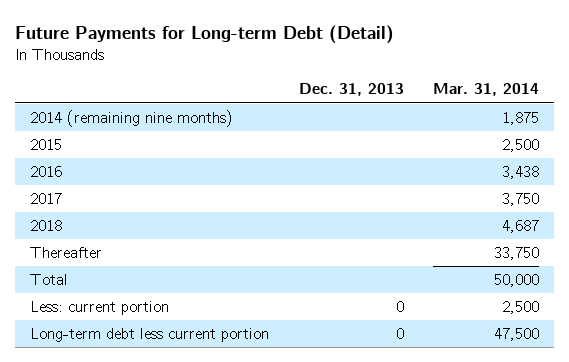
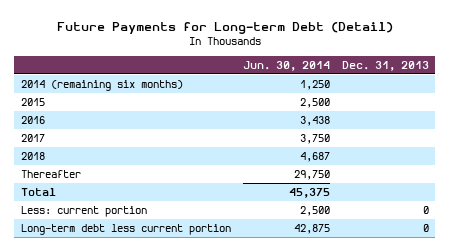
- | Dec. 31, 2013 | Mar. 31, 2014
+ | Jun. 30, 2014 | Dec. 31, 2013
- 2014 (remaining nine months) | | 1,875
+ 2014 (remaining six months) | 1,250 |

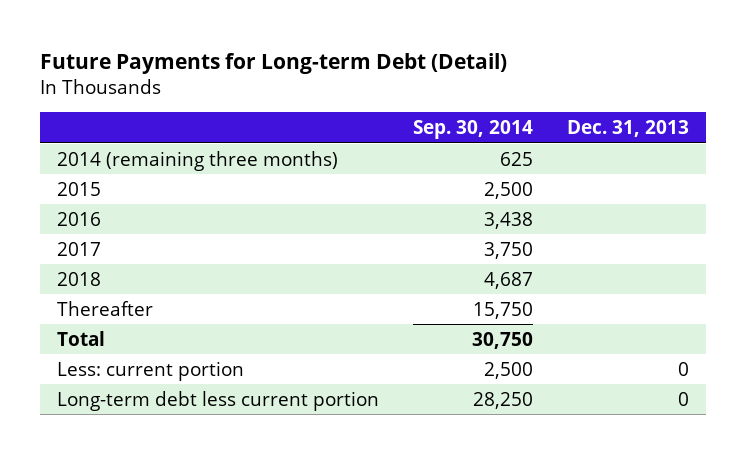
- | Jun. 30, 2014 | Dec. 31, 2013
+ | Sep. 30, 2014 | Dec. 31, 2013
- 2014 (remaining six months) | 1,250 |
+ 2014 (remaining three months) | 625 |

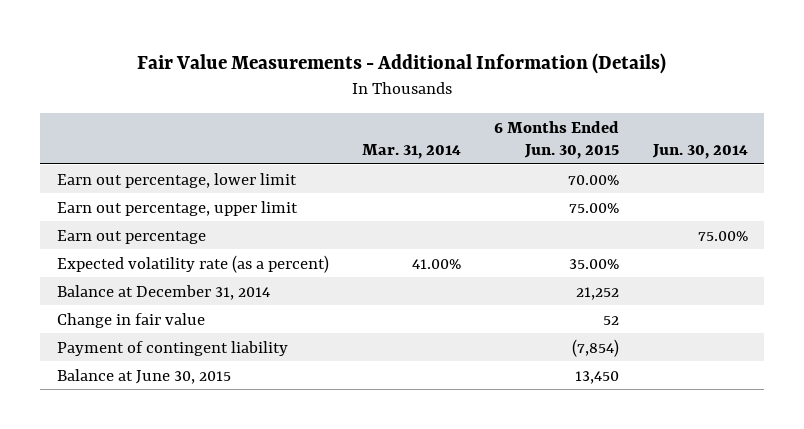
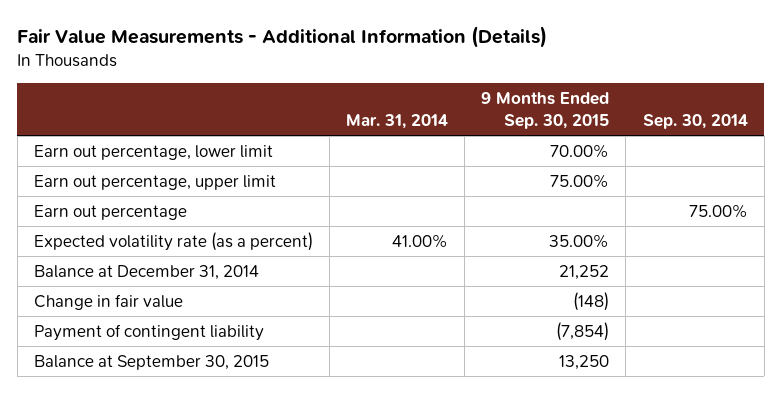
- | Mar. 31, 2014 | 6 Months Ended Jun. 30, 2015 | Jun. 30, 2014
+ | Mar. 31, 2014 | 9 Months Ended Sep. 30, 2015 | Sep. 30, 2014
- Balance at June 30, 2015 | | 13,450 |
+ Balance at September 30, 2015 | | 13,250 |

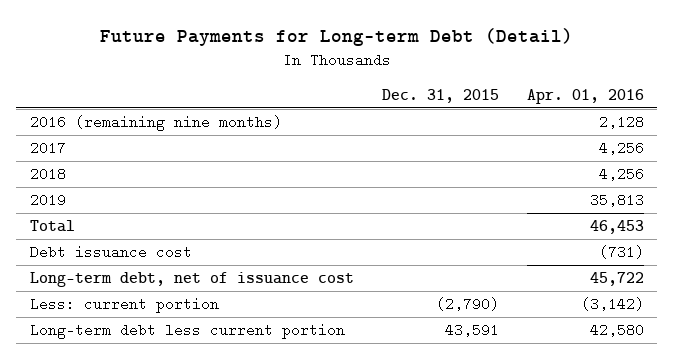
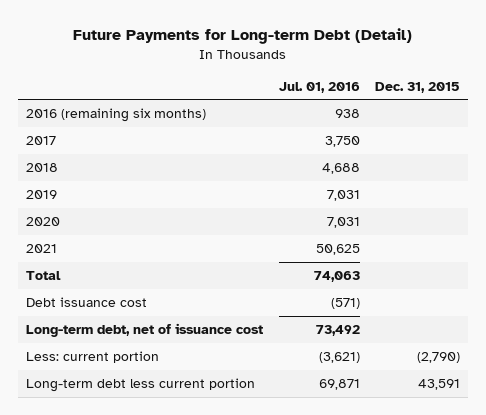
- | Dec. 31, 2015 | Apr. 01, 2016
+ | Jul. 01, 2016 | Dec. 31, 2015
- 2016 (remaining nine months) | | 2,128
+ 2016 (remaining six months) | 938 |
+ 2020 | 7,031 |
+ 2021 | 50,625 |

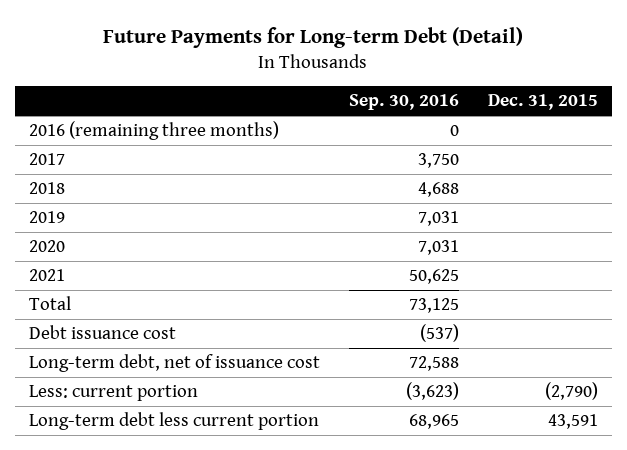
- | Jul. 01, 2016 | Dec. 31, 2015
+ | Sep. 30, 2016 | Dec. 31, 2015
- 2016 (remaining six months) | 938 |
+ 2016 (remaining three months) | 0 |

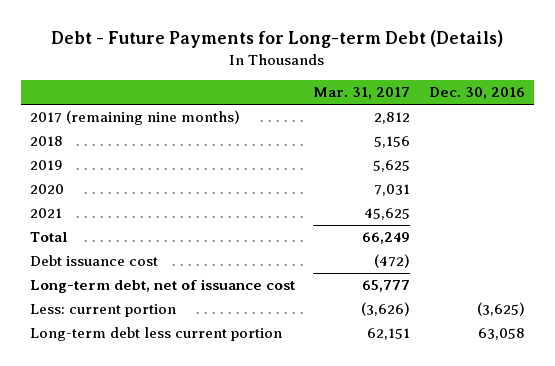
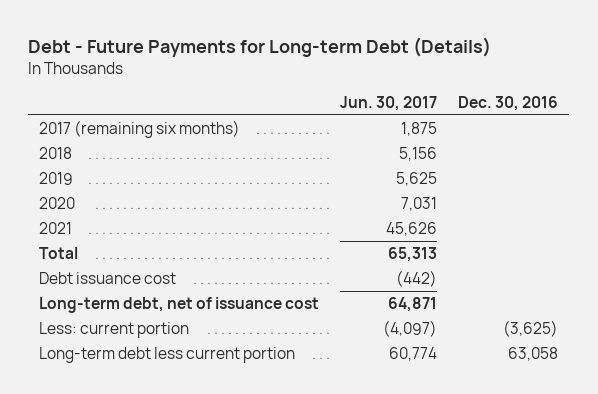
- | Mar. 31, 2017 | Dec. 30, 2016
+ | Jun. 30, 2017 | Dec. 30, 2016
- 2017 (remaining nine months) | 2,812 |
+ 2017 (remaining six months) | 1,875 |

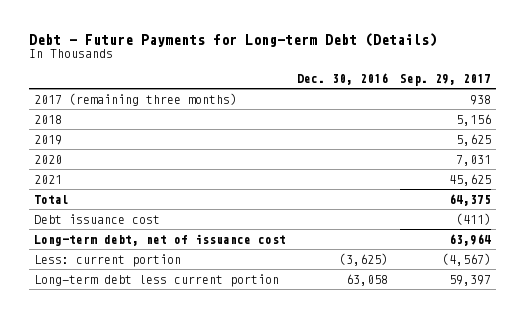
- | Jun. 30, 2017 | Dec. 30, 2016
+ | Dec. 30, 2016 | Sep. 29, 2017
- 2017 (remaining six months) | 1,875 |
+ 2017 (remaining three months) | | 938

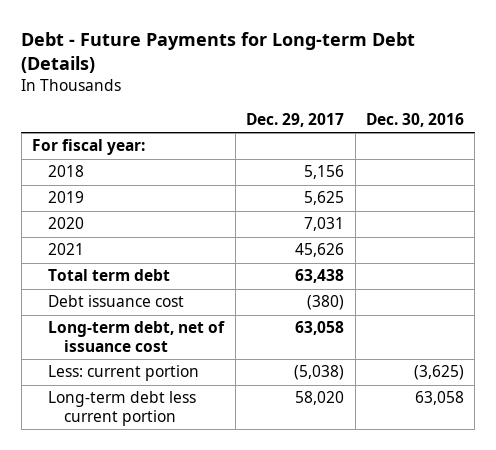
- | Dec. 30, 2016 | Sep. 29, 2017
+ | Dec. 29, 2017 | Dec. 30, 2016
- 2017 (remaining three months) | | 938
+ For fiscal year:
- Total | | 64,375
+ Total term debt | 63,438 |

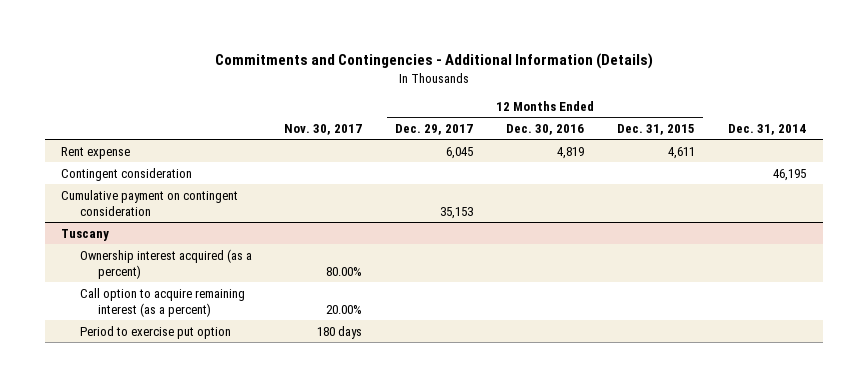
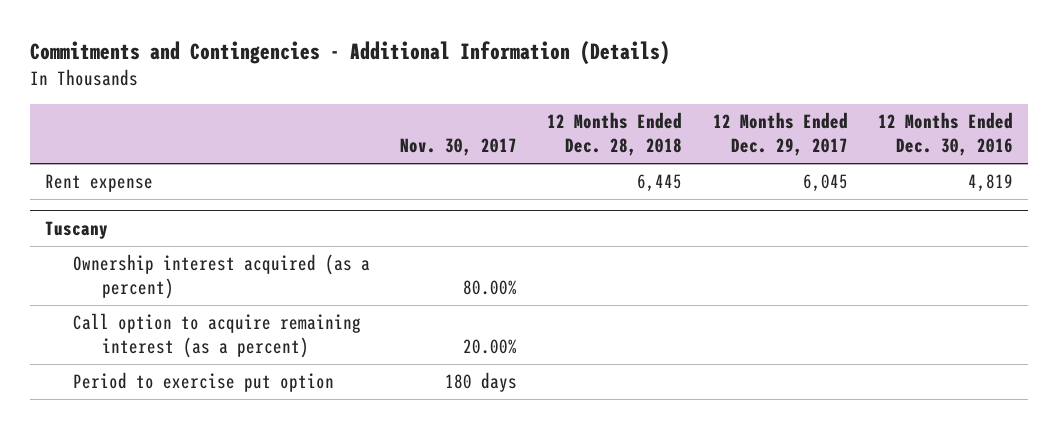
- | Nov. 30, 2017 | 12 Months Ended Dec. 29, 2017 | 12 Months Ended Dec. 30, 2016 | 12 Months Ended Dec. 31, 2015 | Dec. 31, 2014
+ | Nov. 30, 2017 | 12 Months Ended Dec. 28, 2018 | 12 Months Ended Dec. 29, 2017 | 12 Months Ended Dec. 30, 2016
- Contingent consideration | | | | | 46,195
- Cumulative payment on contingent consideration | | 35,153 | | |

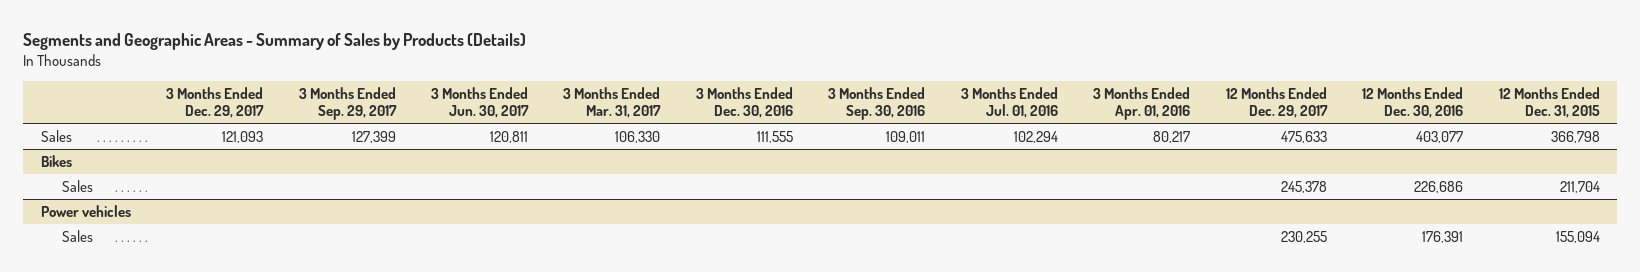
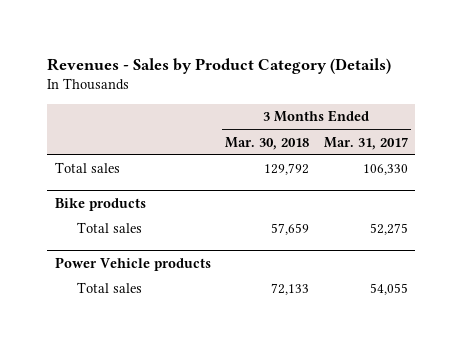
- Segments and Geographic Areas - Summary of Sales by Products (Details)
+ Revenues - Sales by Product Category (Details)
- | 3 Months Ended Dec. 29, 2017 | 3 Months Ended Sep. 29, 2017 | 3 Months Ended Jun. 30, 2017 | 3 Months Ended Mar. 31, 2017 | 3 Months Ended Dec. 30, 2016 | 3 Months Ended Sep. 30, 2016 | 3 Months Ended Jul. 01, 2016 | 3 Months Ended Apr. 01, 2016 | 12 Months Ended Dec. 29, 2017 | 12 Months Ended Dec. 30, 2016 | 12 Months Ended Dec. 31, 2015
+ | 3 Months Ended Mar. 30, 2018 | 3 Months Ended Mar. 31, 2017
- Sales | 121,093 | 127,399 | 120,811 | 106,330 | 111,555 | 109,011 | 102,294 | 80,217 | 475,633 | 403,077 | 366,798
- Bikes
- Sales | | | | | | | | | 245,378 | 226,686 | 211,704
- Power vehicles
- Sales | | | | | | | | | 230,255 | 176,391 | 155,094
+ Total sales | 129,792 | 106,330
+ Bike products
+ Total sales | 57,659 | 52,275
+ Power Vehicle products
+ Total sales | 72,133 | 54,055

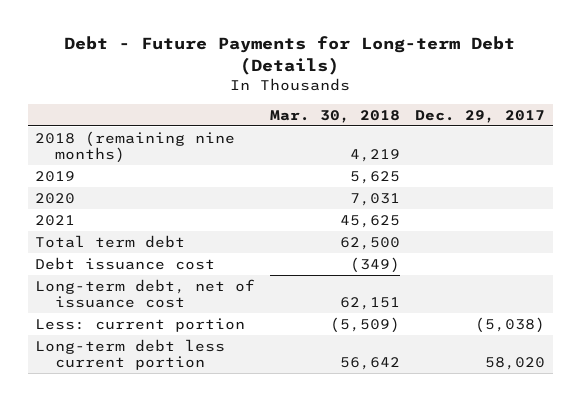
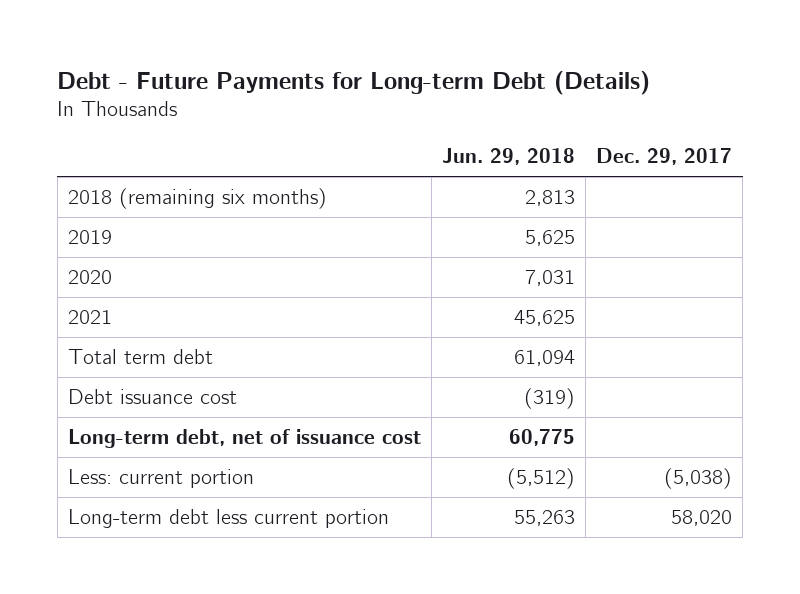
- | Mar. 30, 2018 | Dec. 29, 2017
+ | Jun. 29, 2018 | Dec. 29, 2017
- 2018 (remaining nine months) | 4,219 |
+ 2018 (remaining six months) | 2,813 |

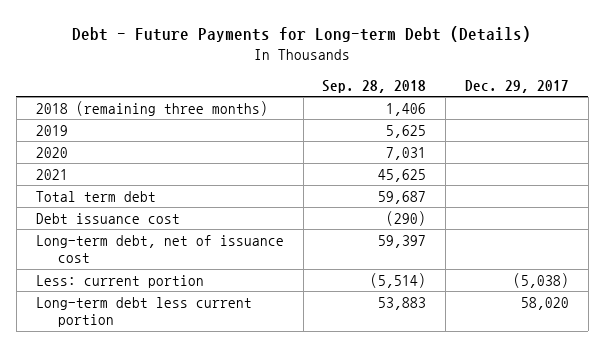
- | Jun. 29, 2018 | Dec. 29, 2017
+ | Sep. 28, 2018 | Dec. 29, 2017
- 2018 (remaining six months) | 2,813 |
+ 2018 (remaining three months) | 1,406 |

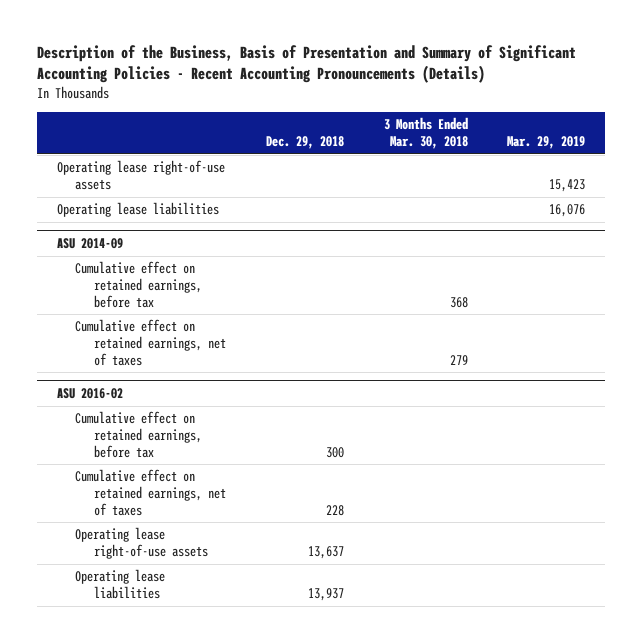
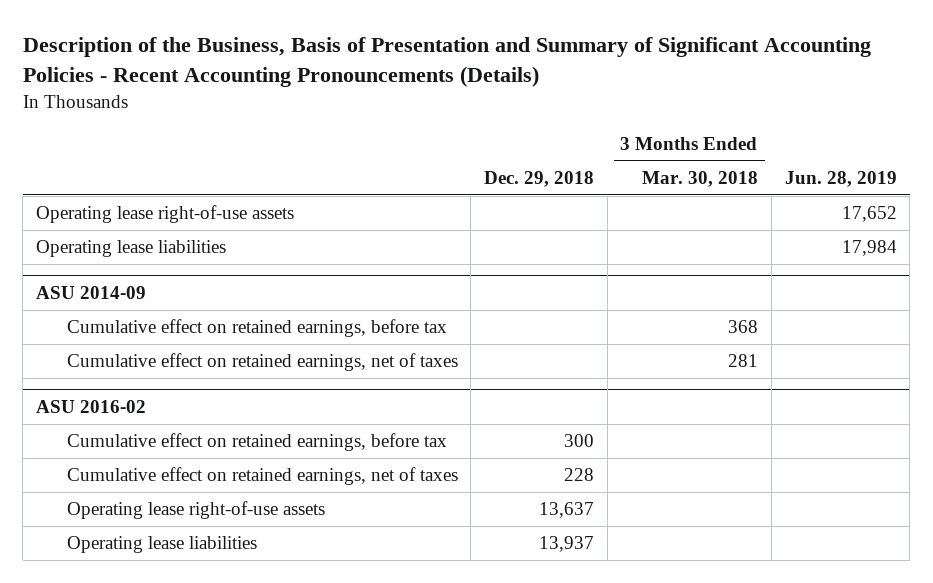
- | Dec. 29, 2018 | 3 Months Ended Mar. 30, 2018 | Mar. 29, 2019
+ | Dec. 29, 2018 | 3 Months Ended Mar. 30, 2018 | Jun. 28, 2019
@ ASU 2014-09
- Cumulative effect on retained earnings, net of taxes | | 279 |
+ Cumulative effect on retained earnings, net of taxes | | 281 |

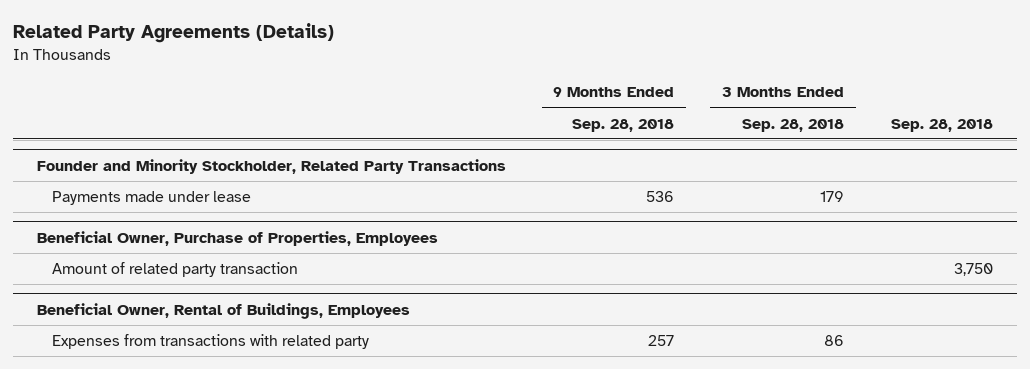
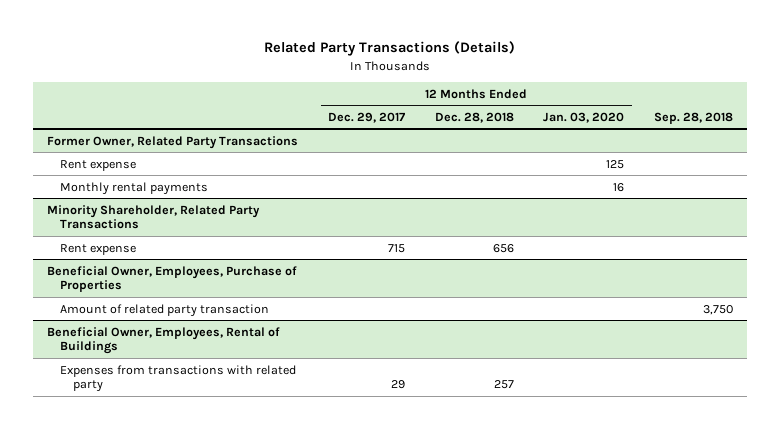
- Related Party Agreements (Details)
+ Related Party Transactions (Details)
- | 9 Months Ended Sep. 28, 2018 | 3 Months Ended Sep. 28, 2018 | Sep. 28, 2018
+ | 12 Months Ended Dec. 29, 2017 | 12 Months Ended Dec. 28, 2018 | 12 Months Ended Jan. 03, 2020 | Sep. 28, 2018
- Founder and Minority Stockholder, Related Party Transactions
- Payments made under lease | 536 | 179 |
- Beneficial Owner, Purchase of Properties, Employees
+ Former Owner, Related Party Transactions
+ Rent expense | | | 125 |
+ Monthly rental payments | | | 16 |
+ Minority Shareholder, Related Party Transactions
+ Rent expense | 715 | 656 | |
+ Beneficial Owner, Employees, Purchase of Properties
- Beneficial Owner, Rental of Buildings, Employees
+ Beneficial Owner, Employees, Rental of Buildings

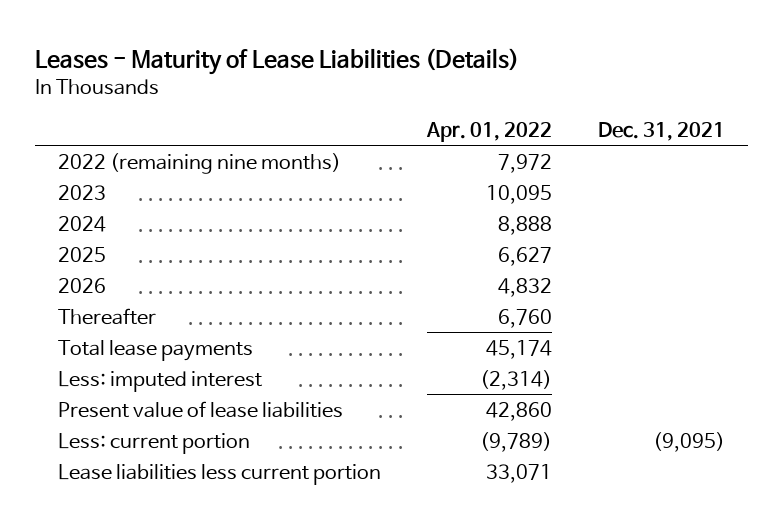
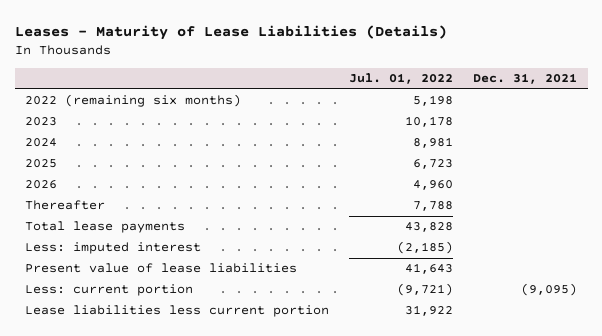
- | Apr. 01, 2022 | Dec. 31, 2021
+ | Jul. 01, 2022 | Dec. 31, 2021
- 2022 (remaining nine months) | 7,972 |
+ 2022 (remaining six months) | 5,198 |

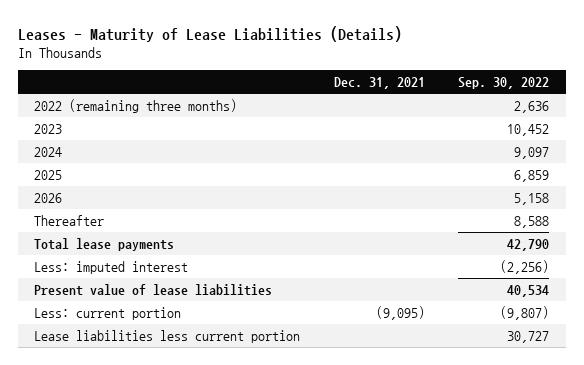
- | Jul. 01, 2022 | Dec. 31, 2021
+ | Dec. 31, 2021 | Sep. 30, 2022
- 2022 (remaining six months) | 5,198 |
+ 2022 (remaining three months) | | 2,636

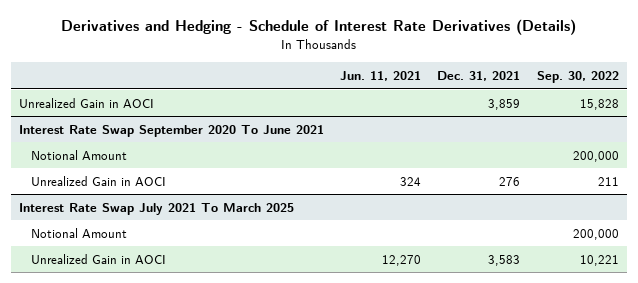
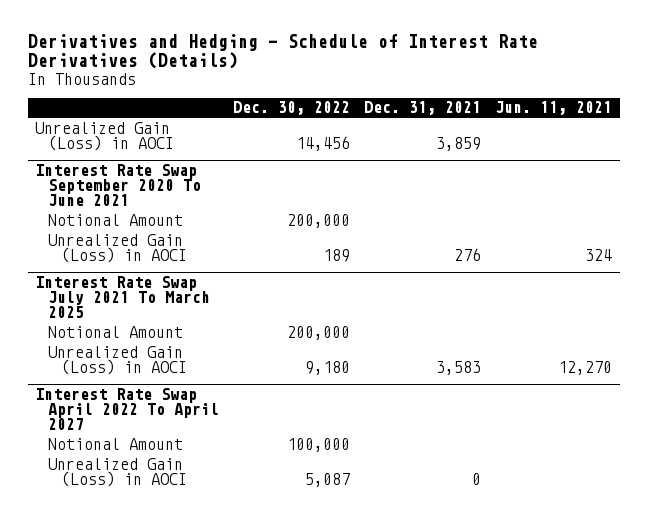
- | Jun. 11, 2021 | Dec. 31, 2021 | Sep. 30, 2022
+ | Dec. 30, 2022 | Dec. 31, 2021 | Jun. 11, 2021
- Unrealized Gain in AOCI | | 3,859 | 15,828
+ Unrealized Gain (Loss) in AOCI | 14,456 | 3,859 |
@ Interest Rate Swap September 2020 To June 2021
- Unrealized Gain in AOCI | 324 | 276 | 211
+ Unrealized Gain (Loss) in AOCI | 189 | 276 | 324
@ Interest Rate Swap July 2021 To March 2025
- Unrealized Gain in AOCI | 12,270 | 3,583 | 10,221
+ Unrealized Gain (Loss) in AOCI | 9,180 | 3,583 | 12,270
+ Interest Rate Swap April 2022 To April 2027
+ Notional Amount | 100,000 | |
+ Unrealized Gain (Loss) in AOCI | 5,087 | 0 |

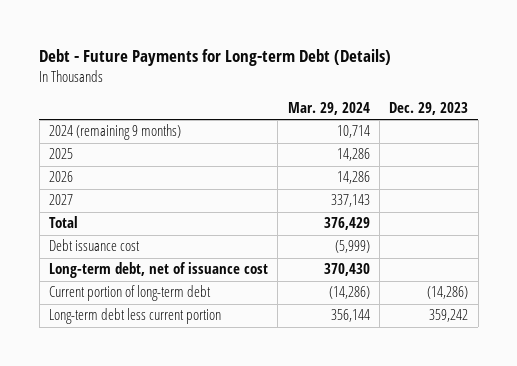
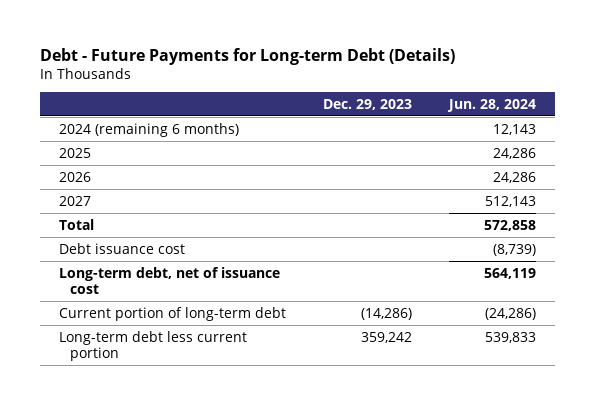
- | Mar. 29, 2024 | Dec. 29, 2023
+ | Dec. 29, 2023 | Jun. 28, 2024
- 2024 (remaining 9 months) | 10,714 |
+ 2024 (remaining 6 months) | | 12,143

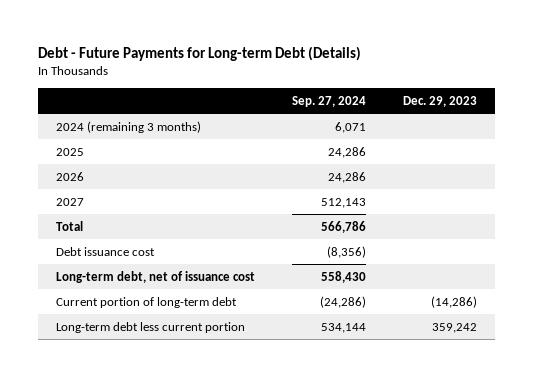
- | Dec. 29, 2023 | Jun. 28, 2024
+ | Sep. 27, 2024 | Dec. 29, 2023
- 2024 (remaining 6 months) | | 12,143
+ 2024 (remaining 3 months) | 6,071 |

